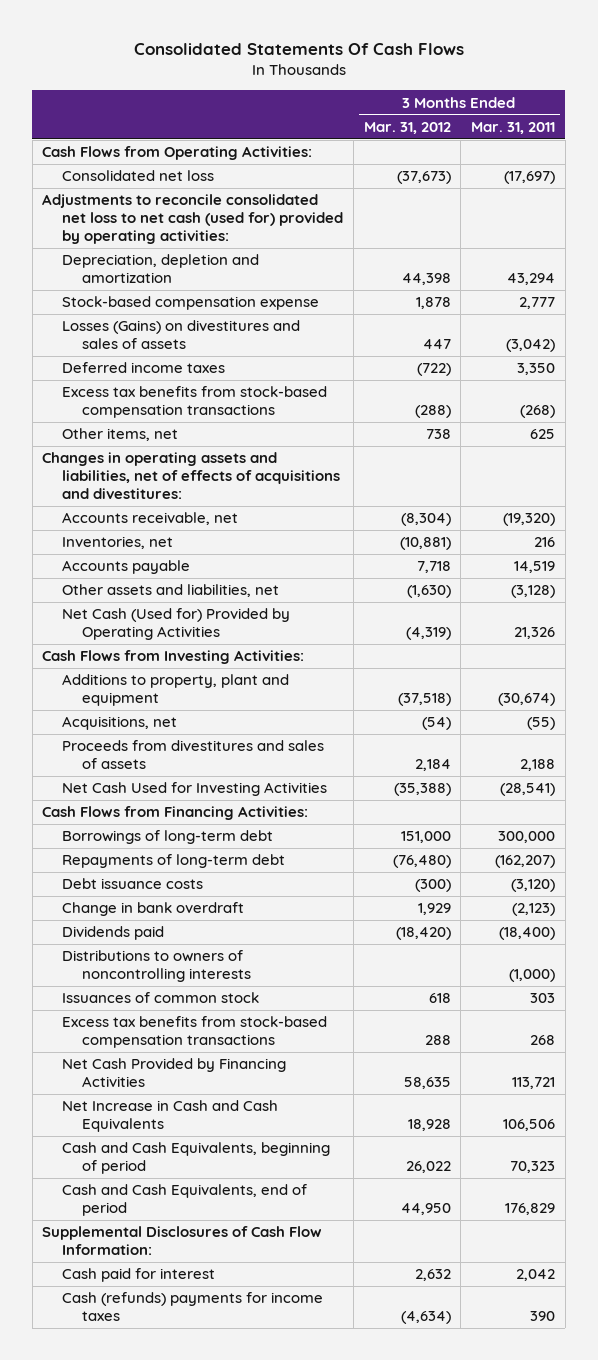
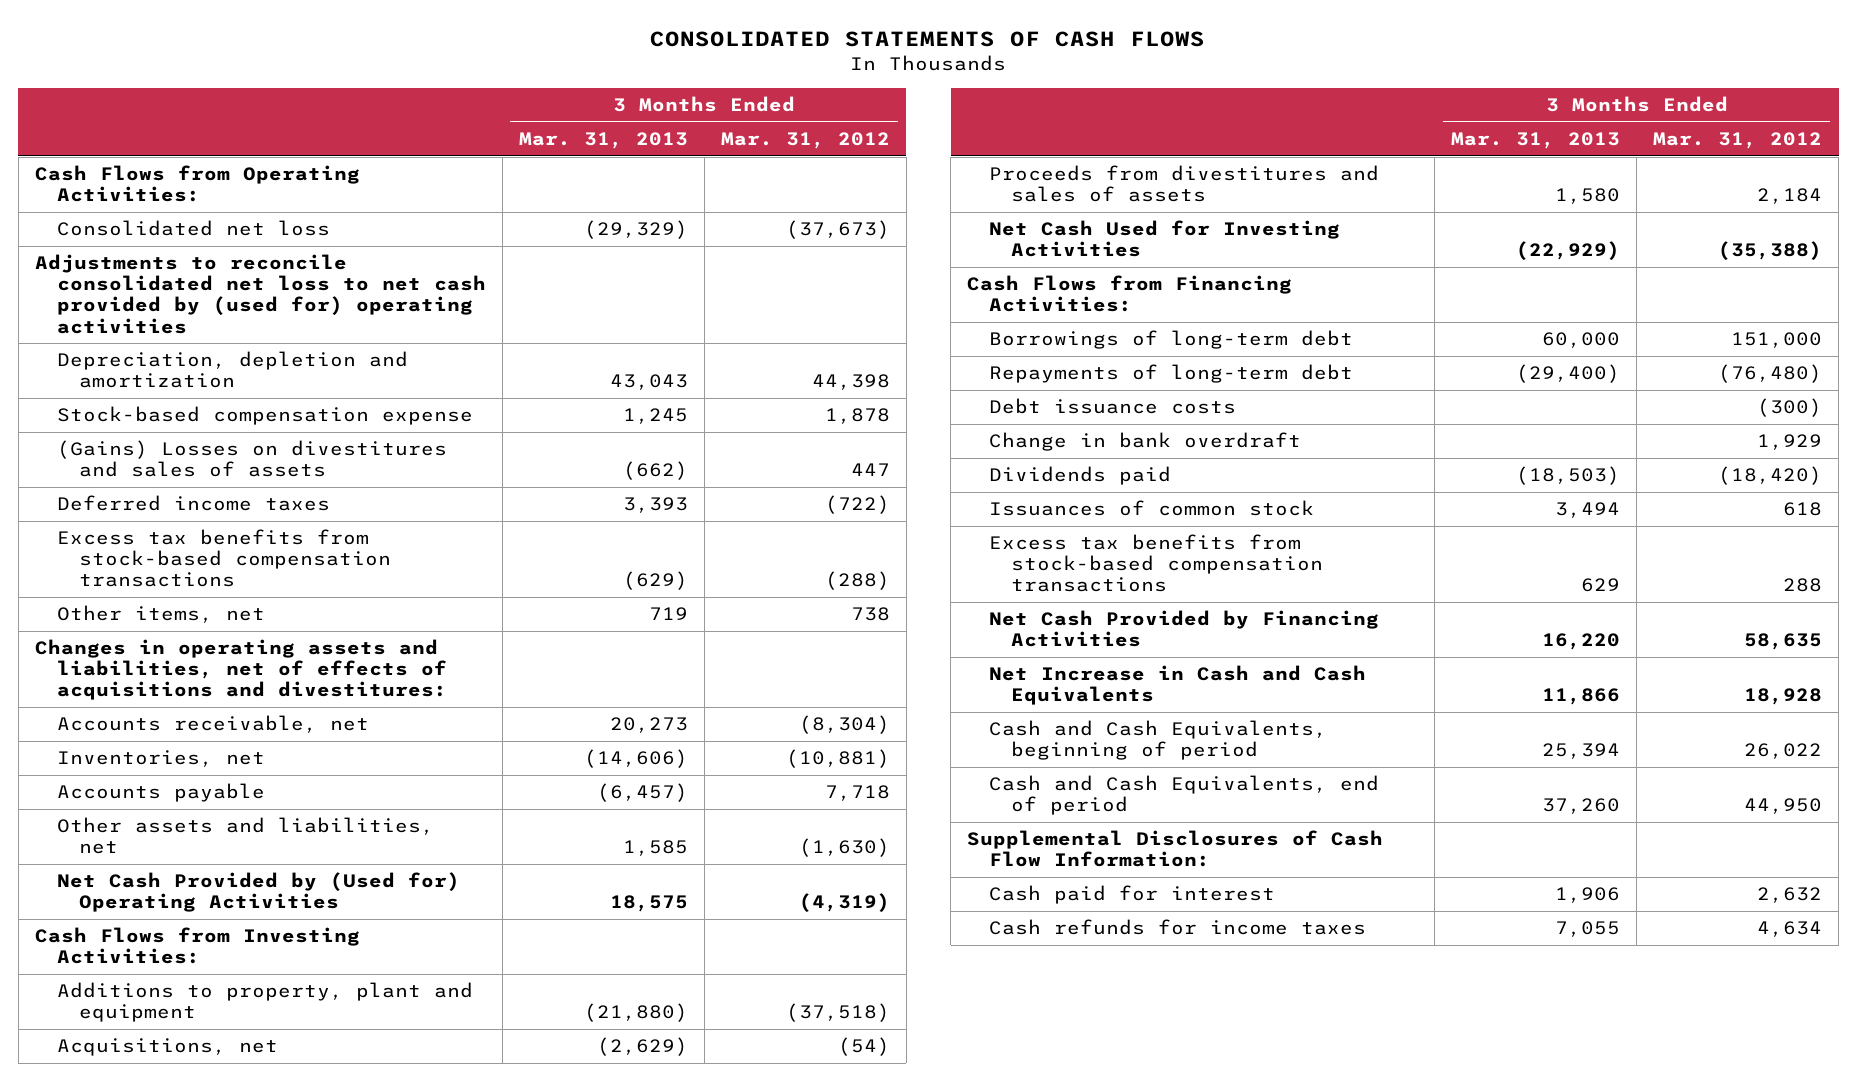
- Consolidated Statements Of Cash Flows
+ CONSOLIDATED STATEMENTS OF CASH FLOWS
- | 3 Months Ended Mar. 31, 2012 | 3 Months Ended Mar. 31, 2011
+ | 3 Months Ended Mar. 31, 2013 | 3 Months Ended Mar. 31, 2012
- Adjustments to reconcile consolidated net loss to net cash (used for) provided by operating activities:
+ Adjustments to reconcile consolidated net loss to net cash provided by (used for) operating activities
- Losses (Gains) on divestitures and sales of assets | 447 | (3,042)
+ (Gains) Losses on divestitures and sales of assets | (662) | 447
- Net Cash (Used for) Provided by Operating Activities | (4,319) | 21,326
+ Net Cash Provided by (Used for) Operating Activities | 18,575 | (4,319)
- Distributions to owners of noncontrolling interests | | (1,000)
- Cash (refunds) payments for income taxes | (4,634) | 390
+ Cash refunds for income taxes | 7,055 | 4,634

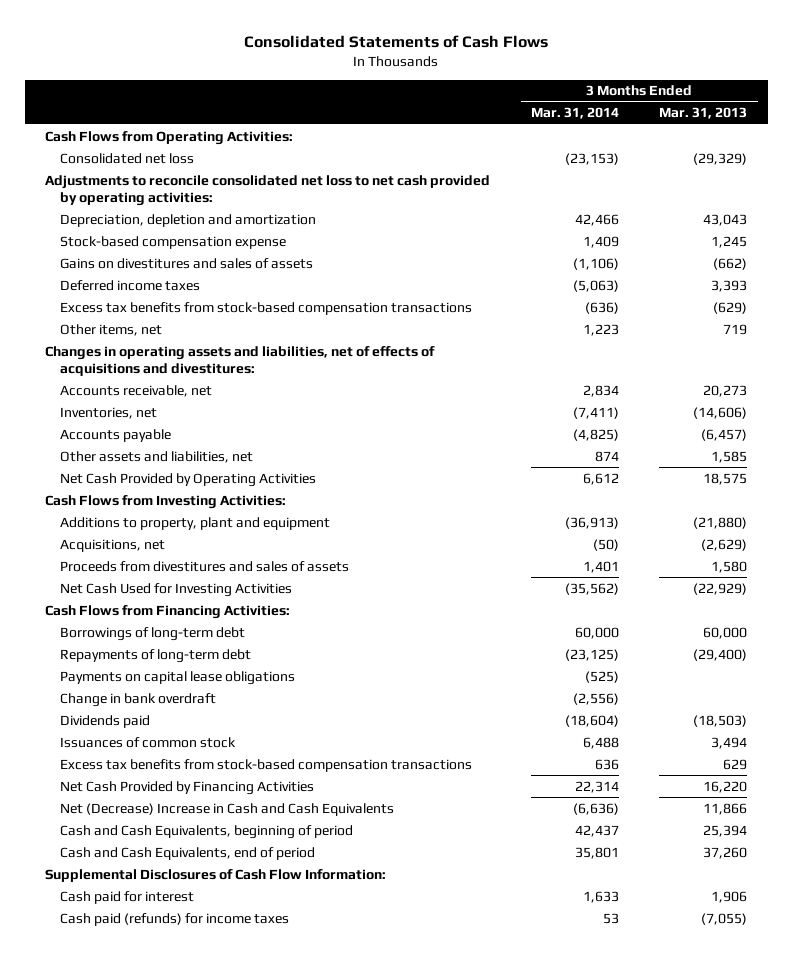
- CONSOLIDATED STATEMENTS OF CASH FLOWS
+ Consolidated Statements of Cash Flows
- | 3 Months Ended Mar. 31, 2013 | 3 Months Ended Mar. 31, 2012
+ | 3 Months Ended Mar. 31, 2014 | 3 Months Ended Mar. 31, 2013
- Adjustments to reconcile consolidated net loss to net cash provided by (used for) operating activities
+ Adjustments to reconcile consolidated net loss to net cash provided by operating activities:
- (Gains) Losses on divestitures and sales of assets | (662) | 447
+ Gains on divestitures and sales of assets | (1,106) | (662)
- Net Cash Provided by (Used for) Operating Activities | 18,575 | (4,319)
+ Net Cash Provided by Operating Activities | 6,612 | 18,575
- Debt issuance costs | | (300)
+ Payments on capital lease obligations | (525) |
- Net Increase in Cash and Cash Equivalents | 11,866 | 18,928
+ Net (Decrease) Increase in Cash and Cash Equivalents | (6,636) | 11,866
- Cash refunds for income taxes | 7,055 | 4,634
+ Cash paid (refunds) for income taxes | 53 | (7,055)

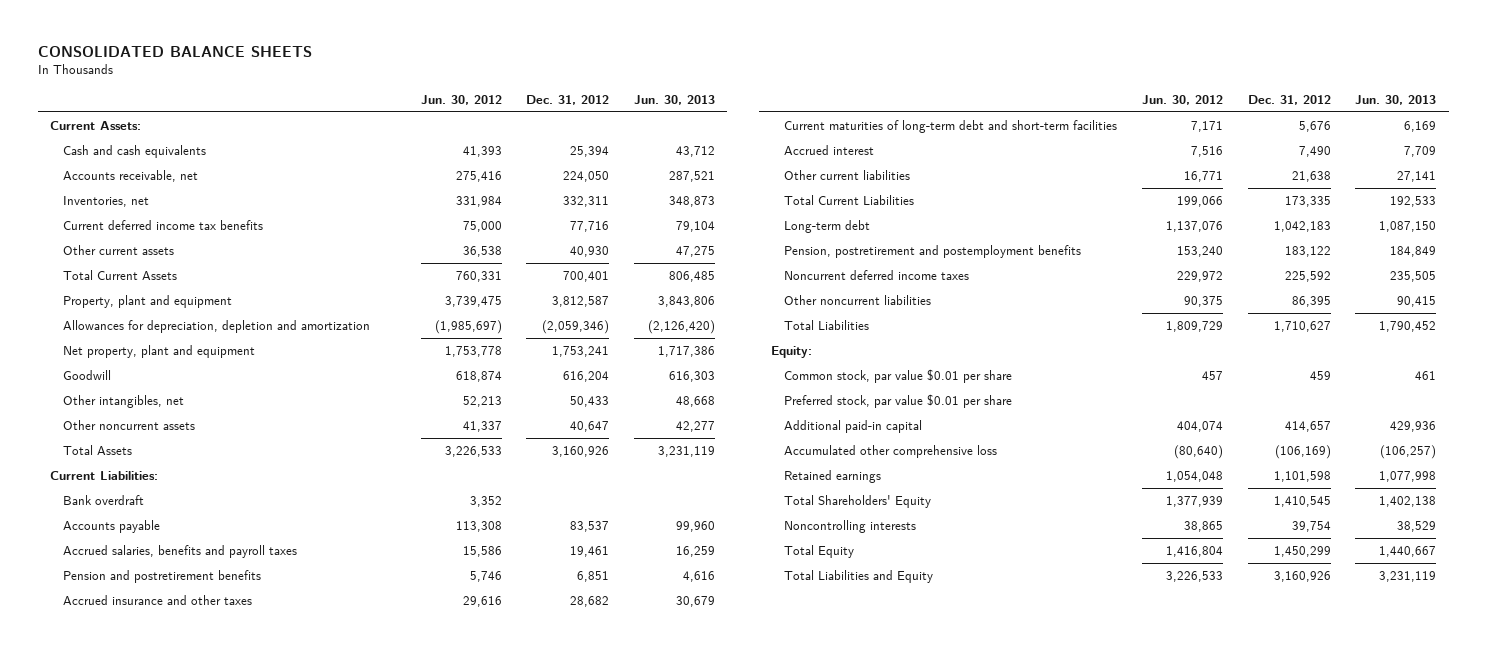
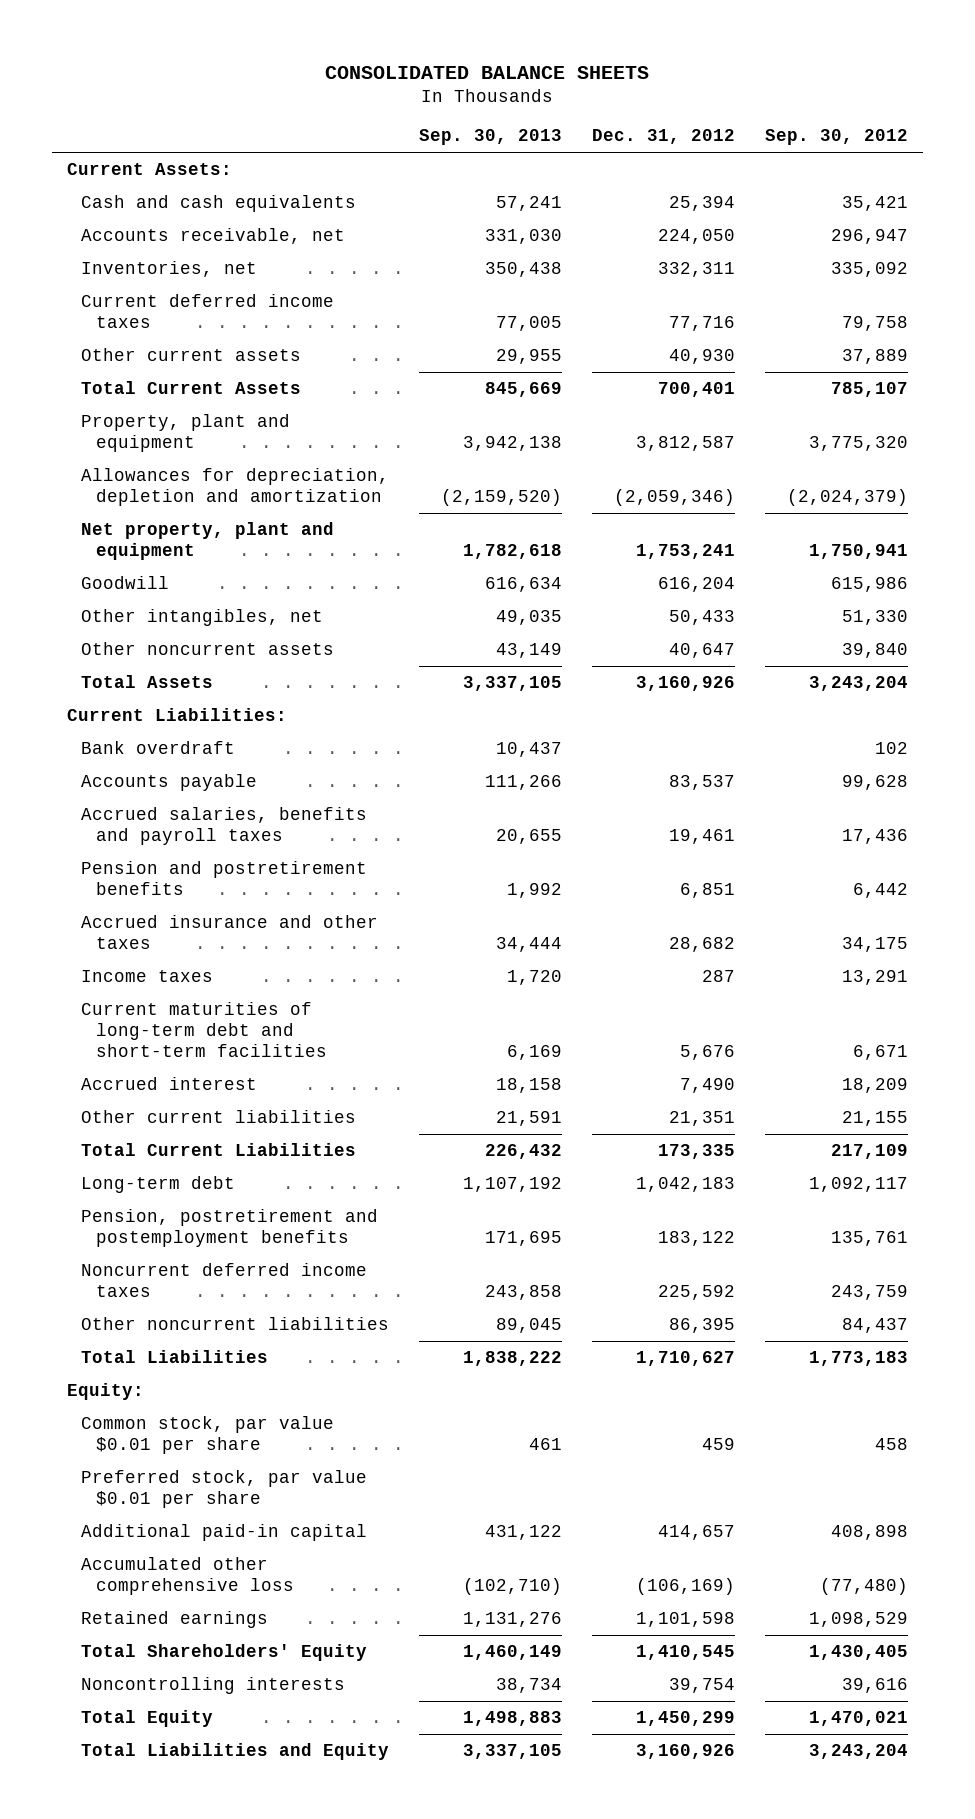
- | Jun. 30, 2012 | Dec. 31, 2012 | Jun. 30, 2013
+ | Sep. 30, 2013 | Dec. 31, 2012 | Sep. 30, 2012
- Current deferred income tax benefits | 75,000 | 77,716 | 79,104
+ Current deferred income taxes | 77,005 | 77,716 | 79,758
+ Income taxes | 1,720 | 287 | 13,291
- Other current liabilities | 16,771 | 21,638 | 27,141
+ Other current liabilities | 21,591 | 21,351 | 21,155

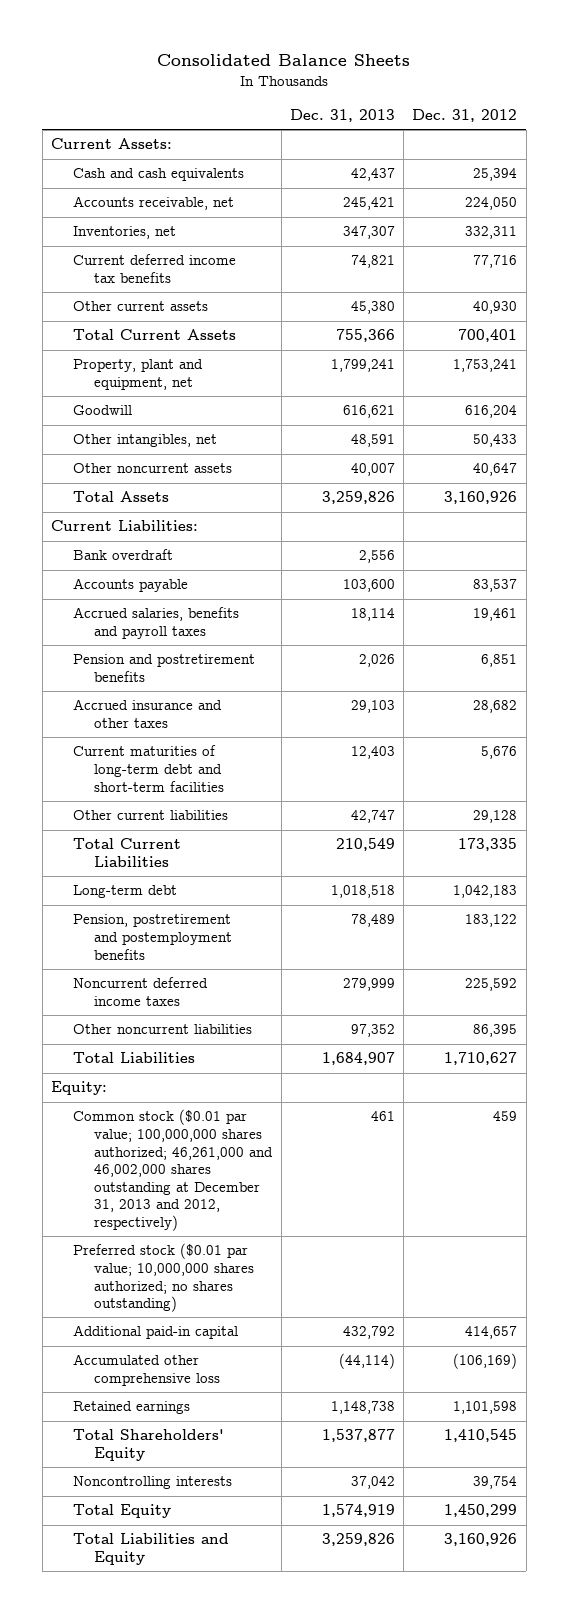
- CONSOLIDATED BALANCE SHEETS
+ Consolidated Balance Sheets
- | Sep. 30, 2013 | Dec. 31, 2012 | Sep. 30, 2012
+ | Dec. 31, 2013 | Dec. 31, 2012
- Current deferred income taxes | 77,005 | 77,716 | 79,758
+ Current deferred income tax benefits | 74,821 | 77,716
- Property, plant and equipment | 3,942,138 | 3,812,587 | 3,775,320
- Allowances for depreciation, depletion and amortization | (2,159,520) | (2,059,346) | (2,024,379)
- Net property, plant and equipment | 1,782,618 | 1,753,241 | 1,750,941
+ Property, plant and equipment, net | 1,799,241 | 1,753,241
- Income taxes | 1,720 | 287 | 13,291
- Accrued interest | 18,158 | 7,490 | 18,209
- Other current liabilities | 21,591 | 21,351 | 21,155
+ Other current liabilities | 42,747 | 29,128
- Common stock, par value $0.01 per share | 461 | 459 | 458
- Preferred stock, par value $0.01 per share
+ Common stock ($0.01 par value; 100,000,000 shares authorized; 46,261,000 and 46,002,000 shares outstanding at December 31, 2013 and 2012, respectively) | 461 | 459
+ Preferred stock ($0.01 par value; 10,000,000 shares authorized; no shares outstanding)

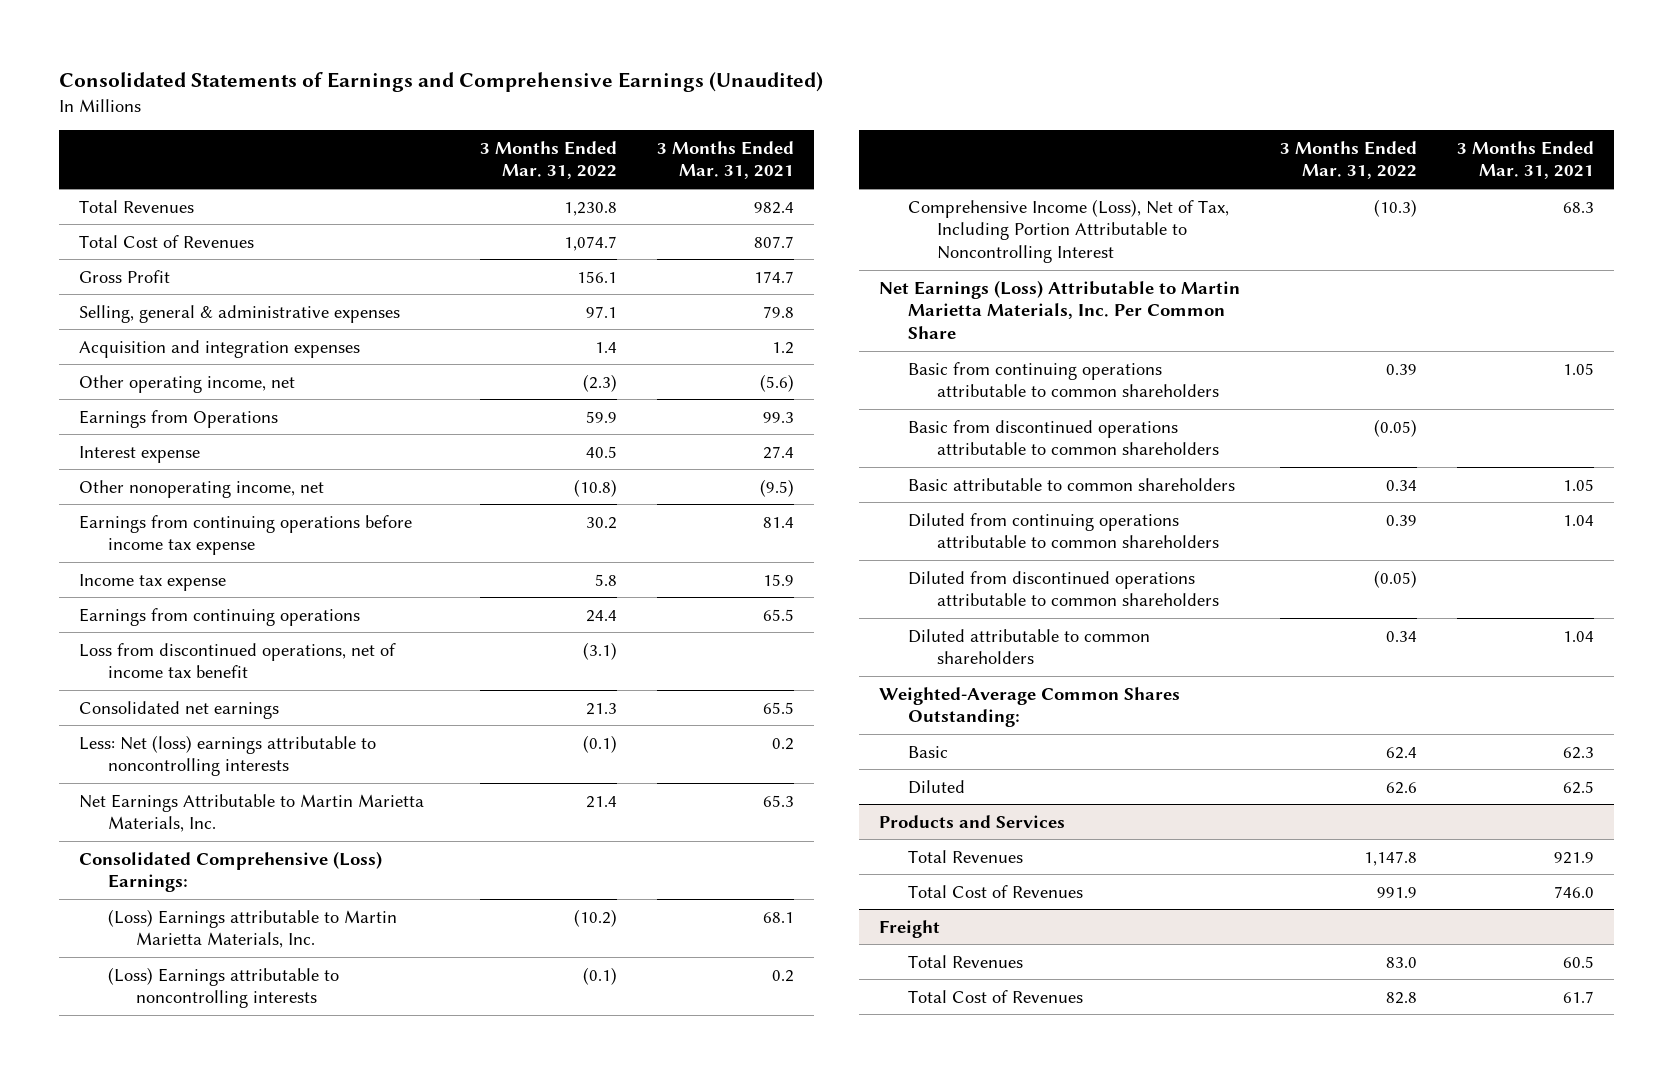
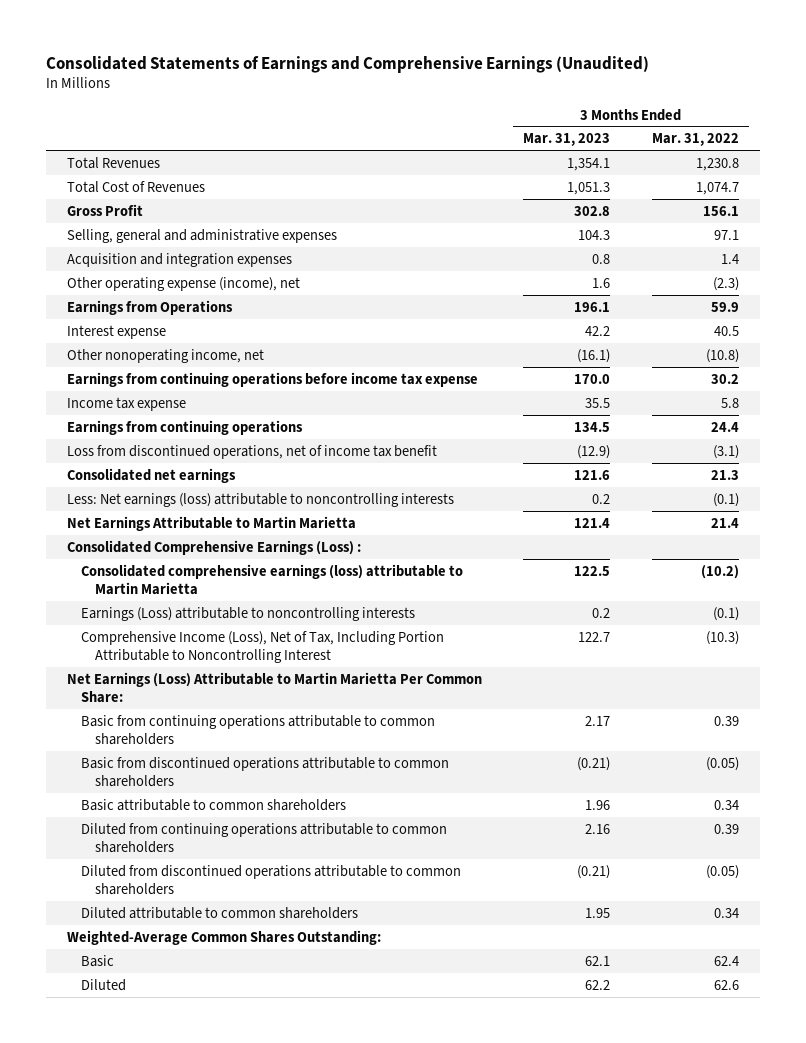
- | 3 Months Ended Mar. 31, 2022 | 3 Months Ended Mar. 31, 2021
+ | 3 Months Ended Mar. 31, 2023 | 3 Months Ended Mar. 31, 2022
- Selling, general & administrative expenses | 97.1 | 79.8
+ Selling, general and administrative expenses | 104.3 | 97.1
- Other operating income, net | (2.3) | (5.6)
+ Other operating expense (income), net | 1.6 | (2.3)
- Less: Net (loss) earnings attributable to noncontrolling interests | (0.1) | 0.2
- Net Earnings Attributable to Martin Marietta Materials, Inc. | 21.4 | 65.3
- Consolidated Comprehensive (Loss) Earnings:
- (Loss) Earnings attributable to Martin Marietta Materials, Inc. | (10.2) | 68.1
- (Loss) Earnings attributable to noncontrolling interests | (0.1) | 0.2
+ Less: Net earnings (loss) attributable to noncontrolling interests | 0.2 | (0.1)
+ Net Earnings Attributable to Martin Marietta | 121.4 | 21.4
+ Consolidated Comprehensive Earnings (Loss) :
+ Consolidated comprehensive earnings (loss) attributable to Martin Marietta | 122.5 | (10.2)
+ Earnings (Loss) attributable to noncontrolling interests | 0.2 | (0.1)
- Net Earnings (Loss) Attributable to Martin Marietta Materials, Inc. Per Common Share
+ Net Earnings (Loss) Attributable to Martin Marietta Per Common Share:
- Products and Services
- Total Revenues | 1,147.8 | 921.9
- Total Cost of Revenues | 991.9 | 746.0
- Freight
- Total Revenues | 83.0 | 60.5
- Total Cost of Revenues | 82.8 | 61.7

